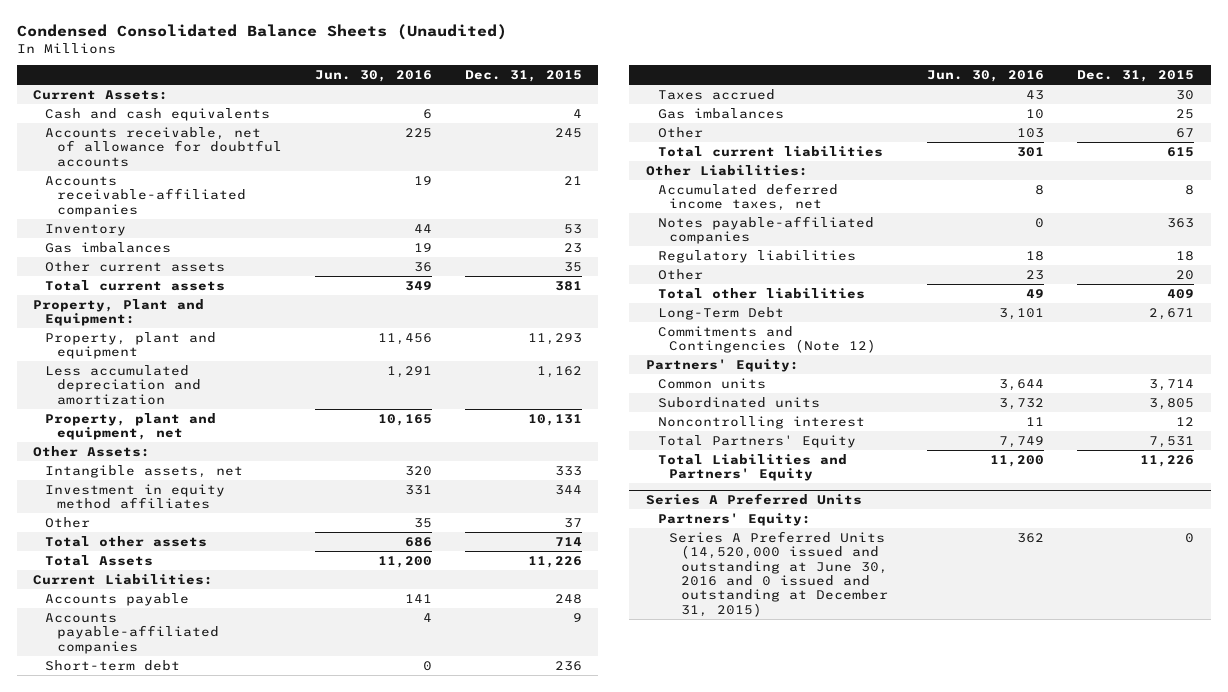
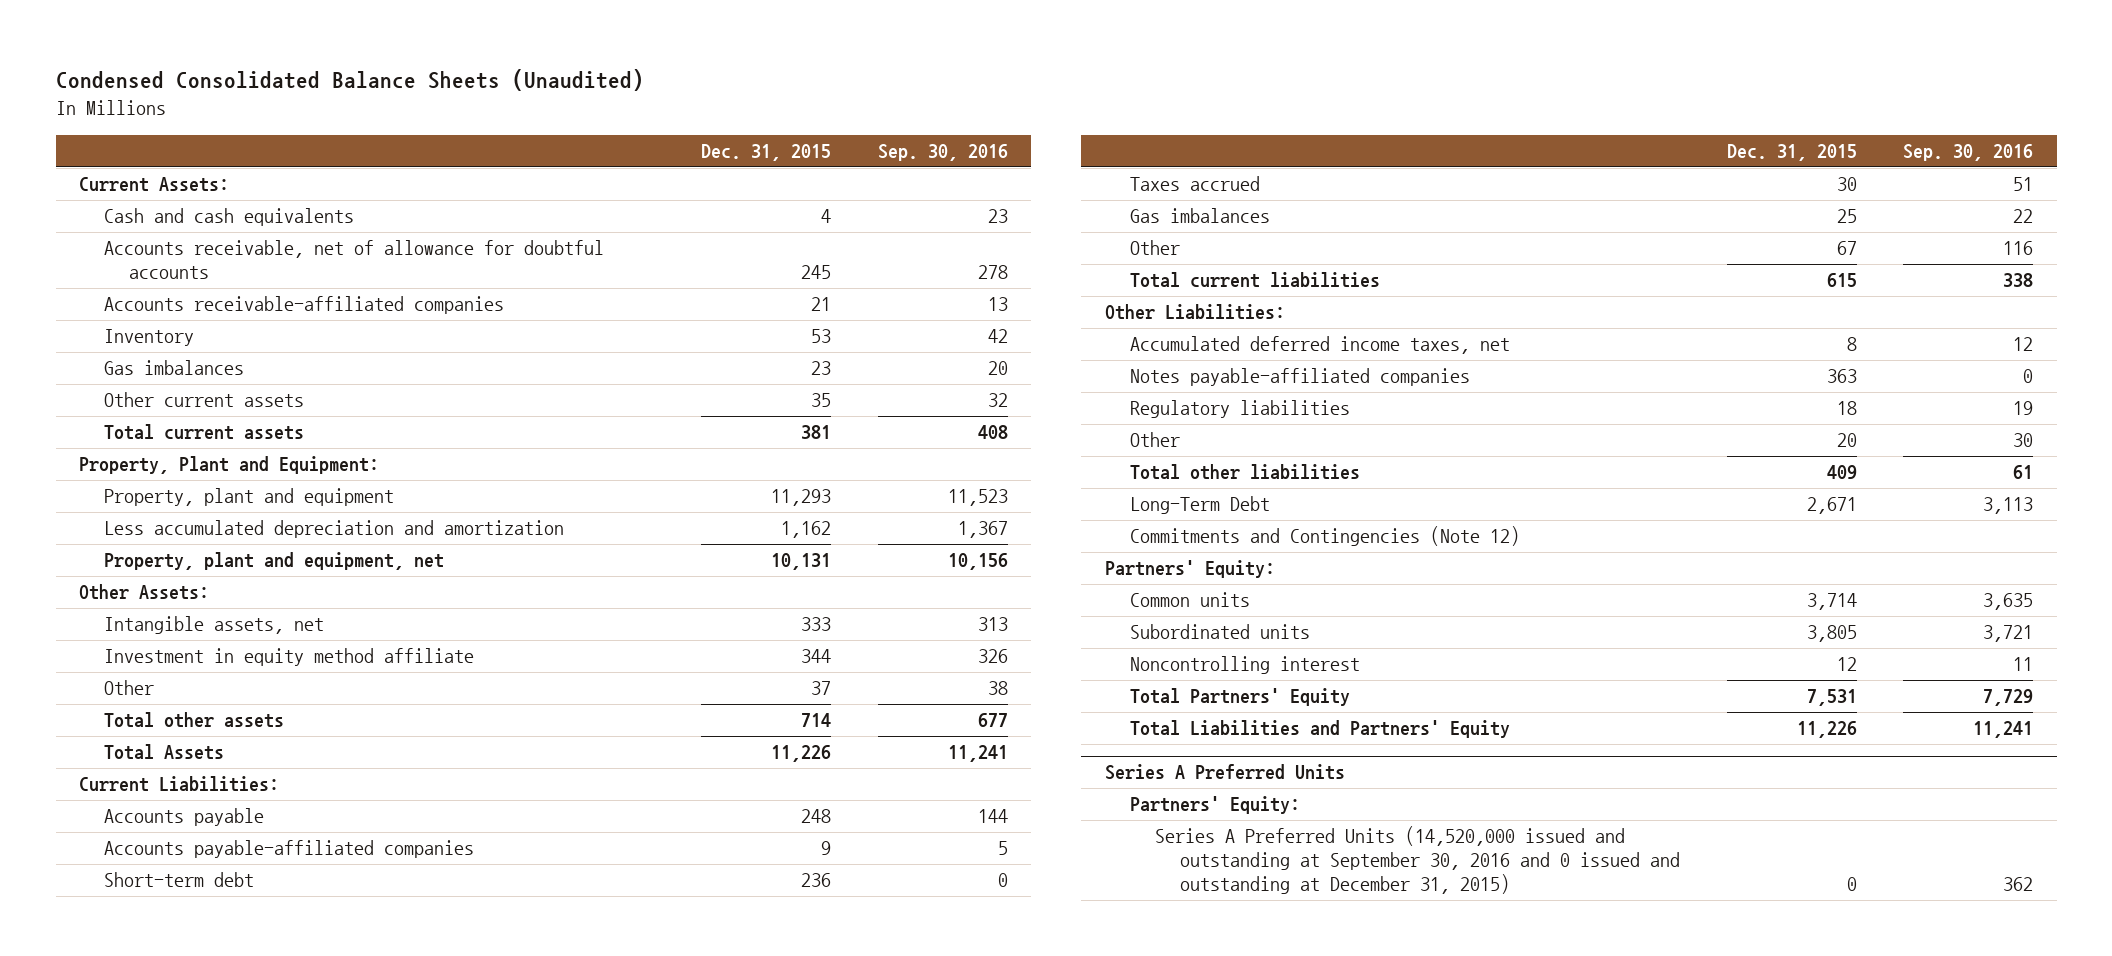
- | Jun. 30, 2016 | Dec. 31, 2015
+ | Dec. 31, 2015 | Sep. 30, 2016
- Investment in equity method affiliates | 331 | 344
+ Investment in equity method affiliate | 344 | 326
@ Series A Preferred Units
- Series A Preferred Units (14,520,000 issued and outstanding at June 30, 2016 and 0 issued and outstanding at December 31, 2015) | 362 | 0
+ Series A Preferred Units (14,520,000 issued and outstanding at September 30, 2016 and 0 issued and outstanding at December 31, 2015) | 0 | 362

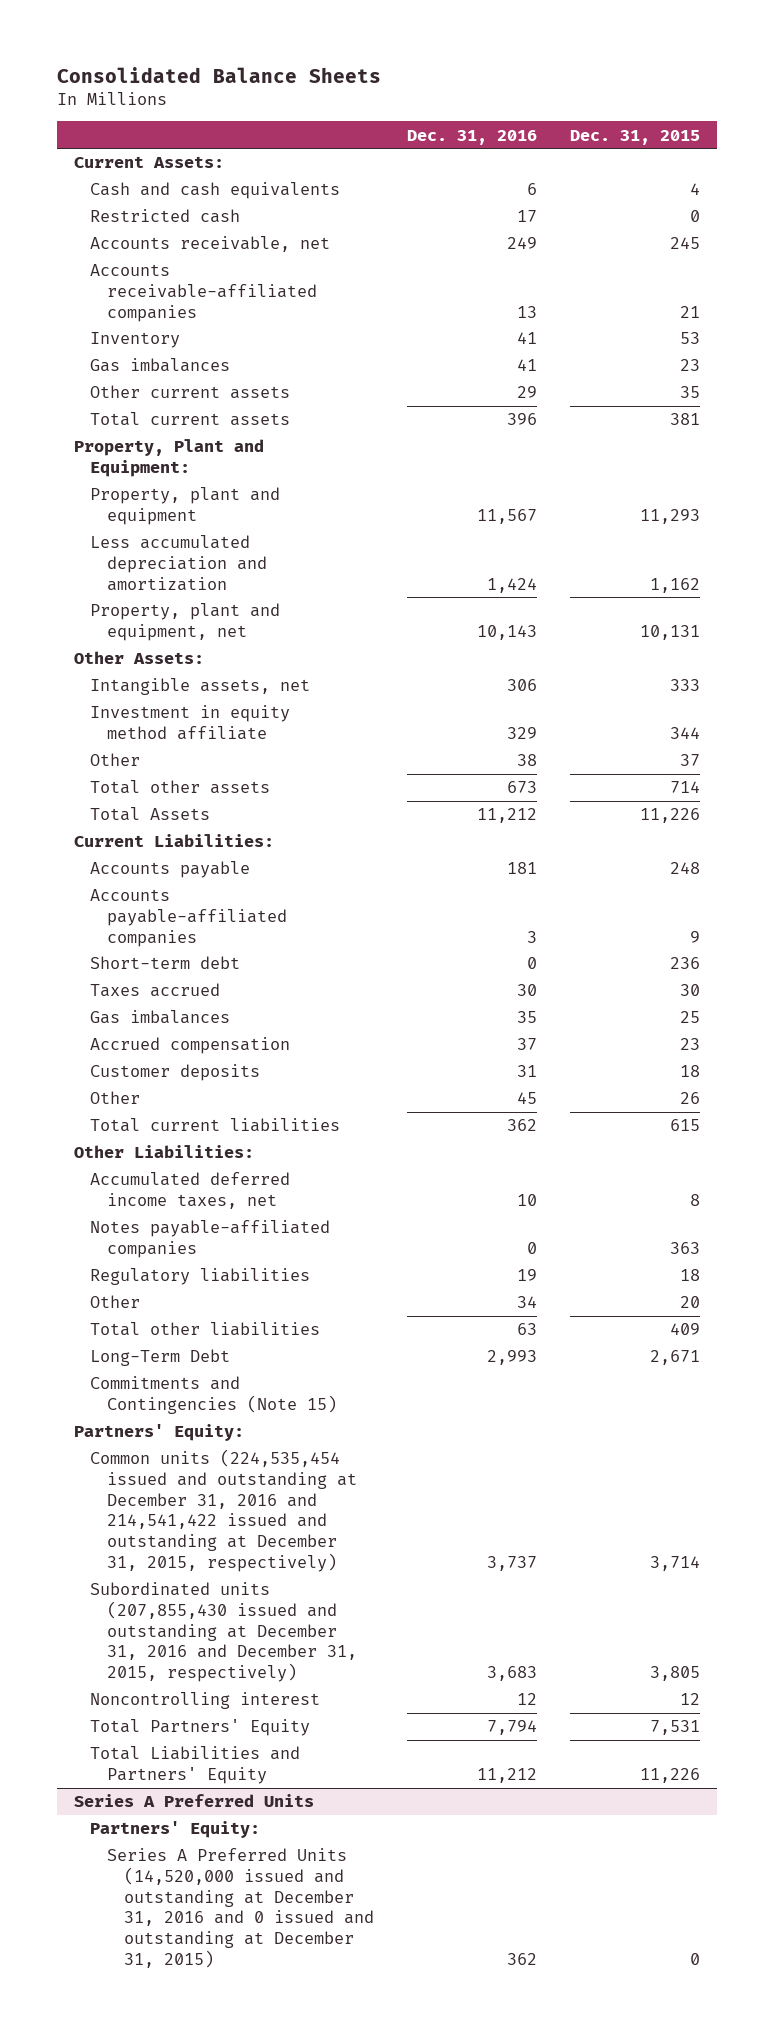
- Condensed Consolidated Balance Sheets (Unaudited)
+ Consolidated Balance Sheets
- | Dec. 31, 2015 | Sep. 30, 2016
+ | Dec. 31, 2016 | Dec. 31, 2015
- Accounts receivable, net of allowance for doubtful accounts | 245 | 278
+ Restricted cash | 17 | 0
+ Accounts receivable, net | 249 | 245
- Other | 67 | 116
+ Accrued compensation | 37 | 23
+ Customer deposits | 31 | 18
+ Other | 45 | 26
- Commitments and Contingencies (Note 12)
+ Commitments and Contingencies (Note 15)
- Common units | 3,714 | 3,635
- Subordinated units | 3,805 | 3,721
+ Common units (224,535,454 issued and outstanding at December 31, 2016 and 214,541,422 issued and outstanding at December 31, 2015, respectively) | 3,737 | 3,714
+ Subordinated units (207,855,430 issued and outstanding at December 31, 2016 and December 31, 2015, respectively) | 3,683 | 3,805
@ Series A Preferred Units
- Series A Preferred Units (14,520,000 issued and outstanding at September 30, 2016 and 0 issued and outstanding at December 31, 2015) | 0 | 362
+ Series A Preferred Units (14,520,000 issued and outstanding at December 31, 2016 and 0 issued and outstanding at December 31, 2015) | 362 | 0

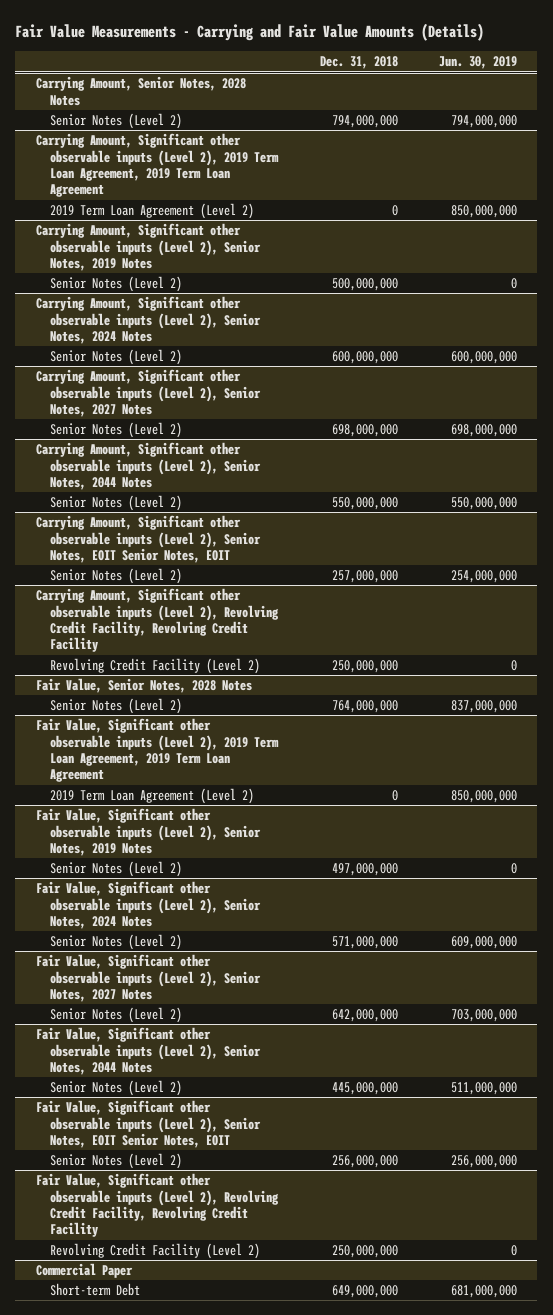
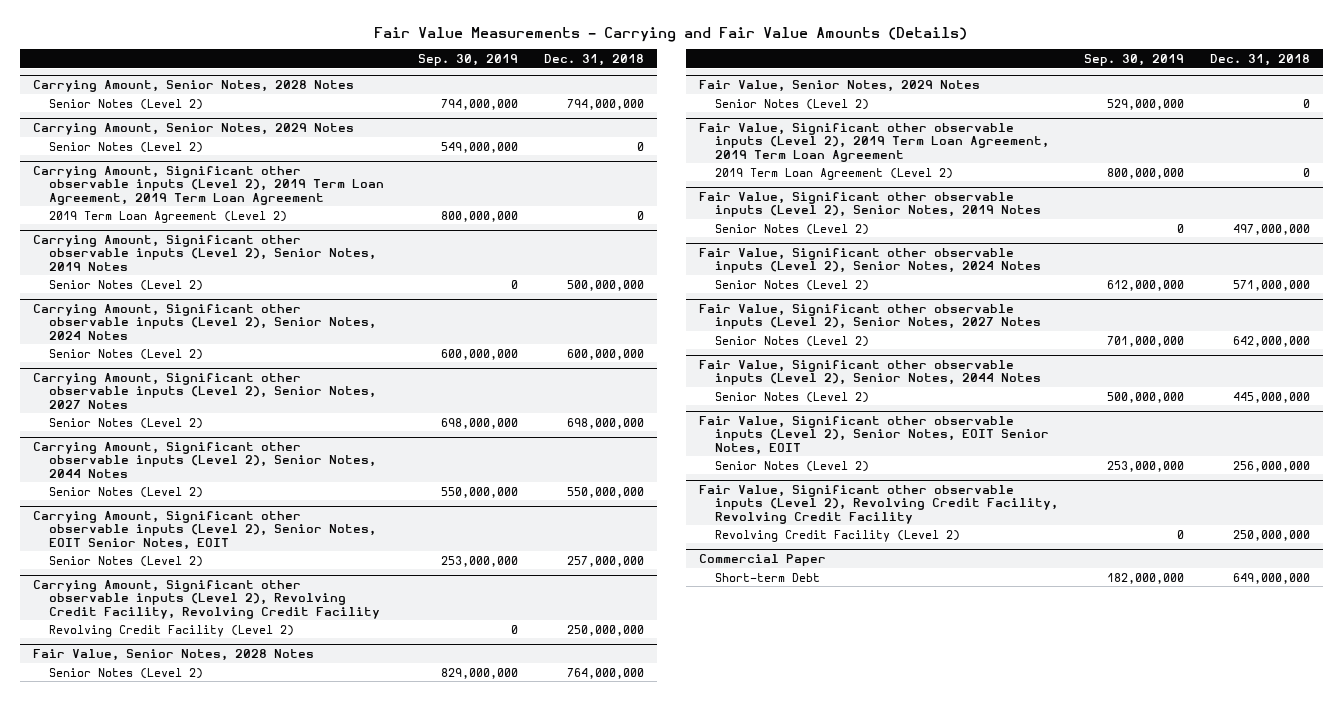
- | Dec. 31, 2018 | Jun. 30, 2019
+ | Sep. 30, 2019 | Dec. 31, 2018
+ Carrying Amount, Senior Notes, 2029 Notes
+ Senior Notes (Level 2) | 549,000,000 | 0
+ Fair Value, Senior Notes, 2029 Notes
+ Senior Notes (Level 2) | 529,000,000 | 0

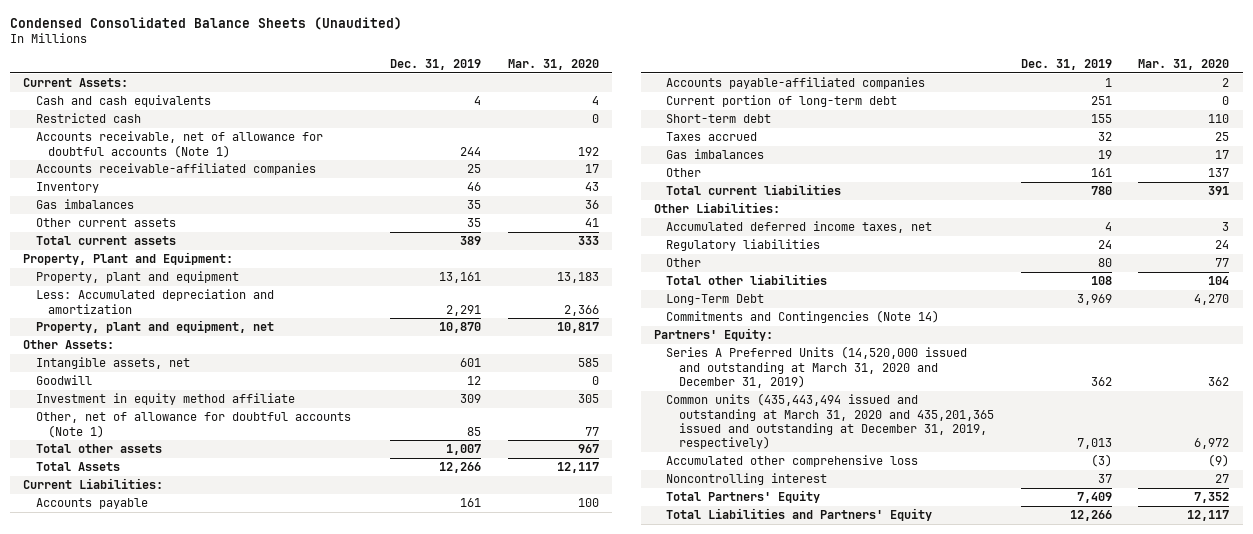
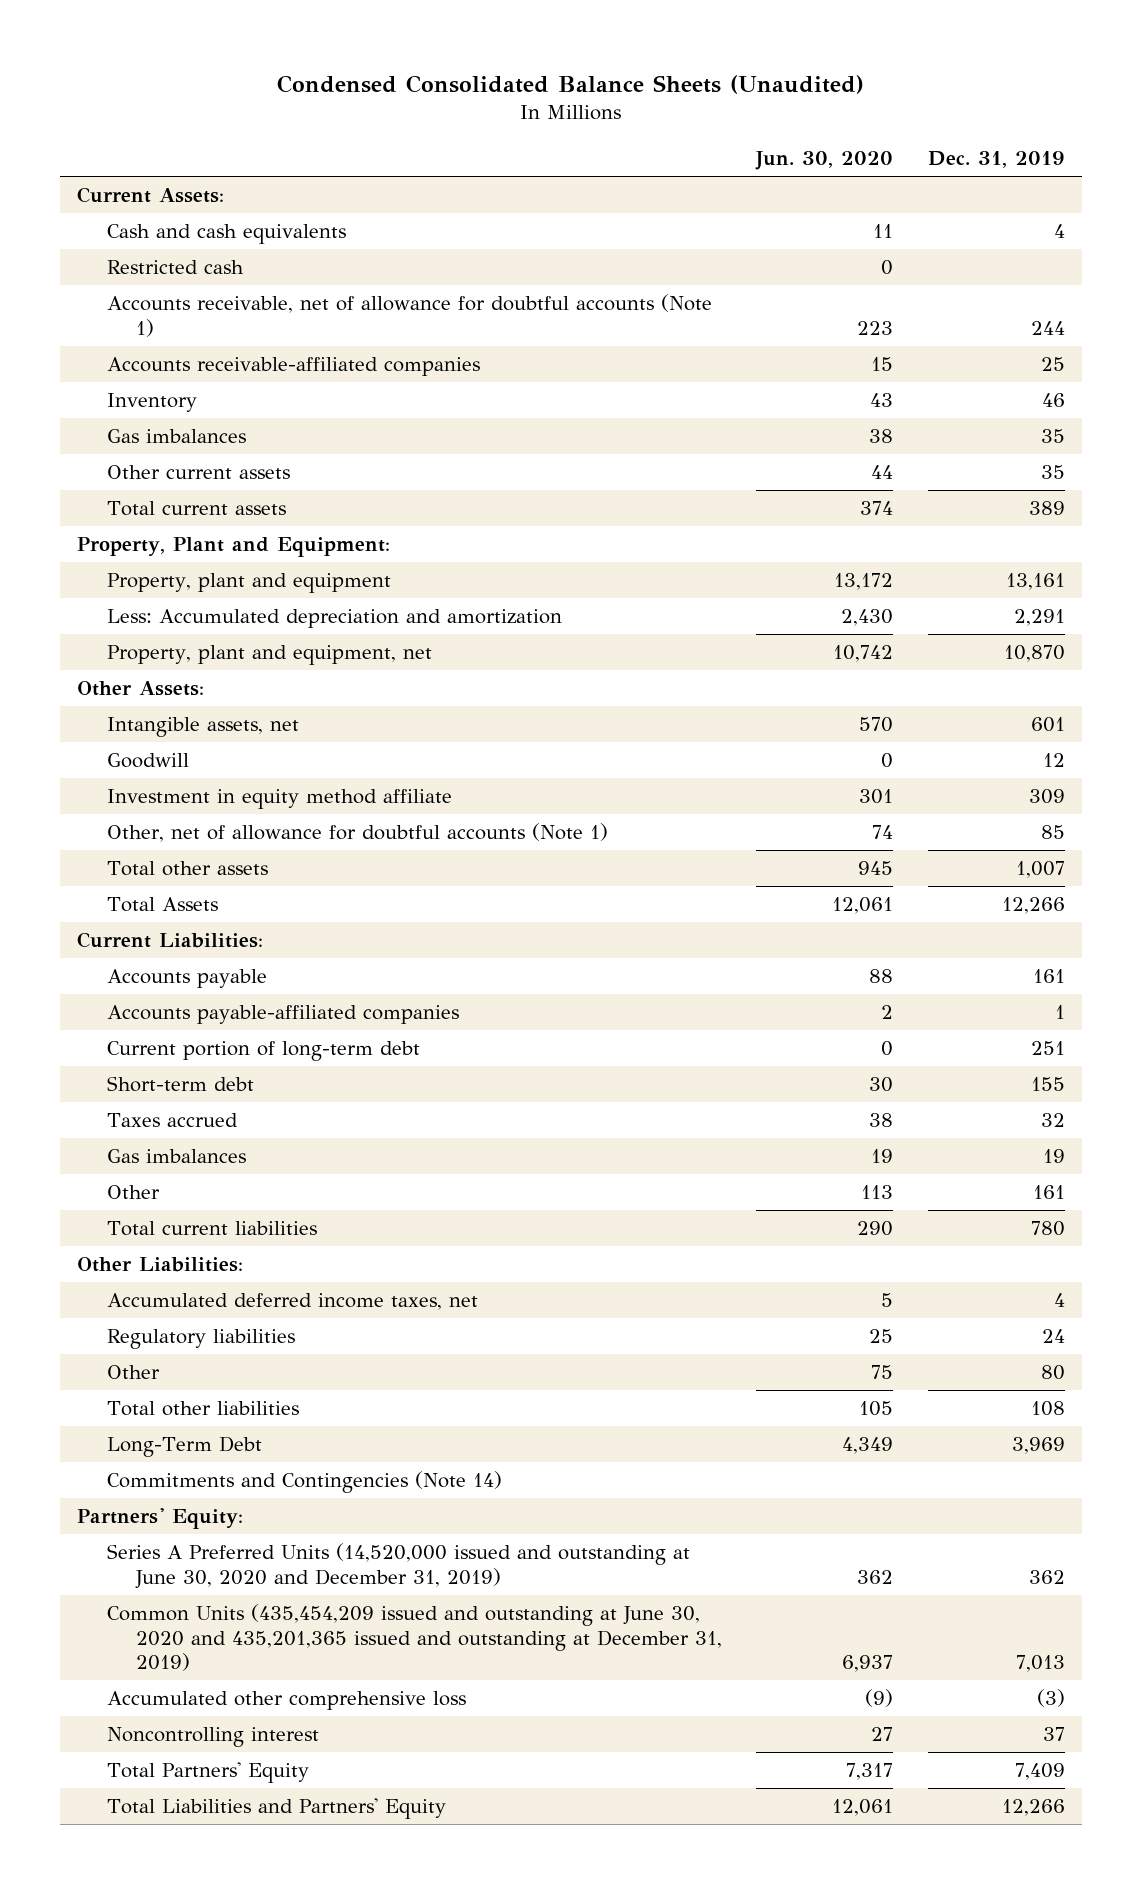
- | Dec. 31, 2019 | Mar. 31, 2020
+ | Jun. 30, 2020 | Dec. 31, 2019
- Series A Preferred Units (14,520,000 issued and outstanding at March 31, 2020 and December 31, 2019) | 362 | 362
- Common units (435,443,494 issued and outstanding at March 31, 2020 and 435,201,365 issued and outstanding at December 31, 2019, respectively) | 7,013 | 6,972
+ Series A Preferred Units (14,520,000 issued and outstanding at June 30, 2020 and December 31, 2019) | 362 | 362
+ Common Units (435,454,209 issued and outstanding at June 30, 2020 and 435,201,365 issued and outstanding at December 31, 2019) | 6,937 | 7,013

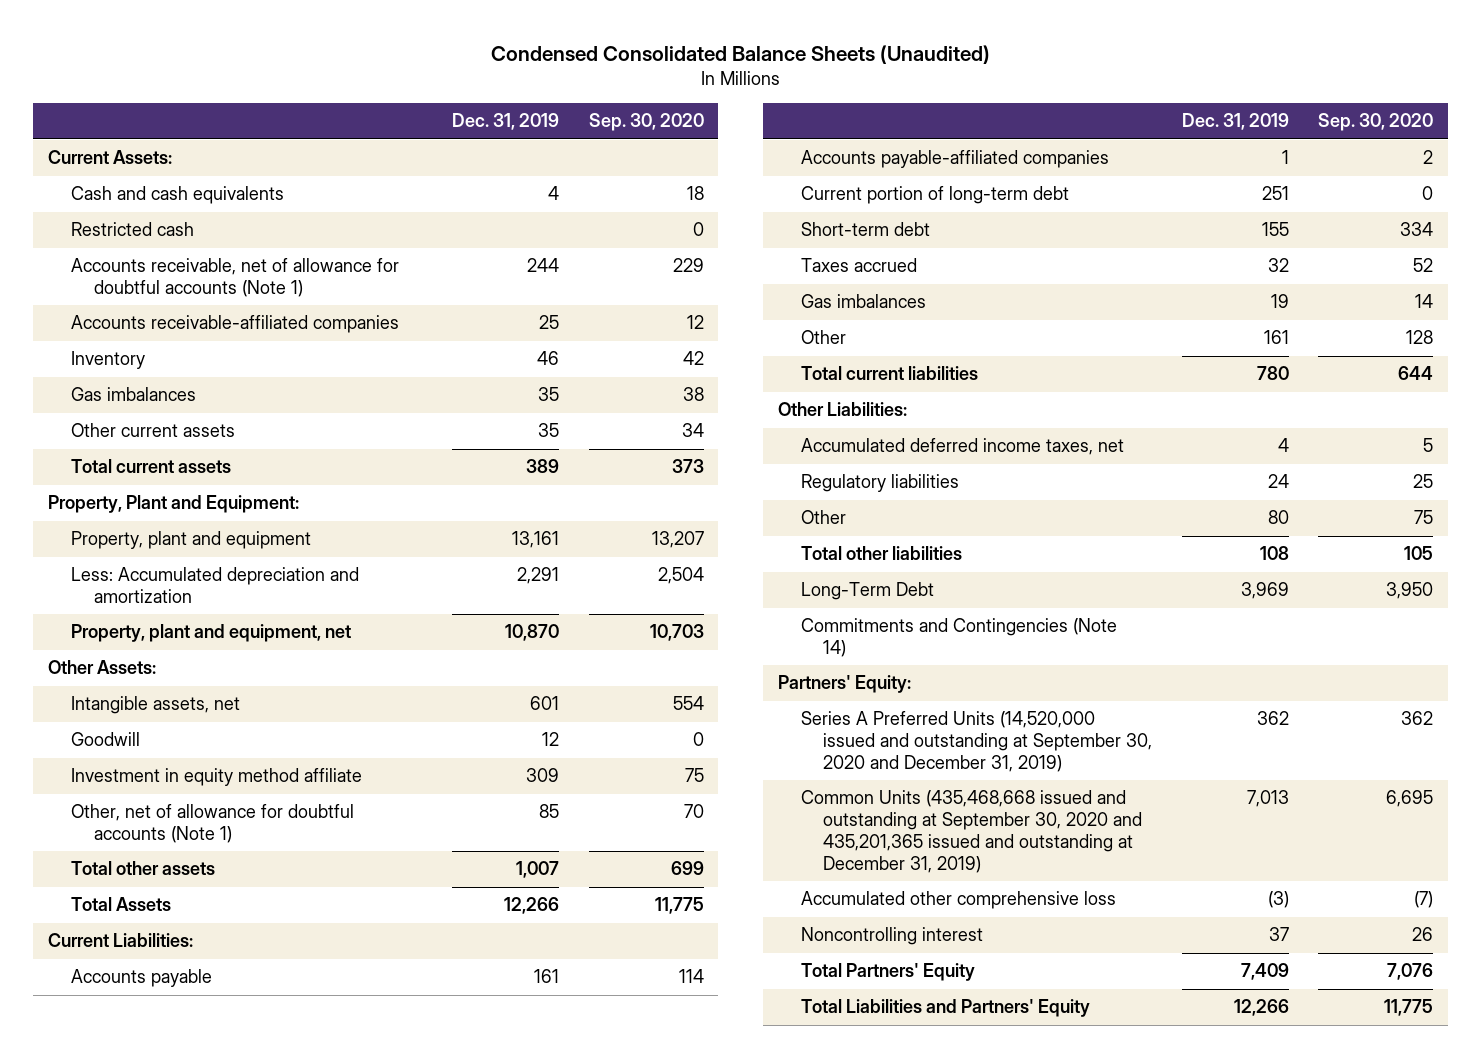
- | Jun. 30, 2020 | Dec. 31, 2019
+ | Dec. 31, 2019 | Sep. 30, 2020
- Series A Preferred Units (14,520,000 issued and outstanding at June 30, 2020 and December 31, 2019) | 362 | 362
- Common Units (435,454,209 issued and outstanding at June 30, 2020 and 435,201,365 issued and outstanding at December 31, 2019) | 6,937 | 7,013
+ Series A Preferred Units (14,520,000 issued and outstanding at September 30, 2020 and December 31, 2019) | 362 | 362
+ Common Units (435,468,668 issued and outstanding at September 30, 2020 and 435,201,365 issued and outstanding at December 31, 2019) | 7,013 | 6,695

